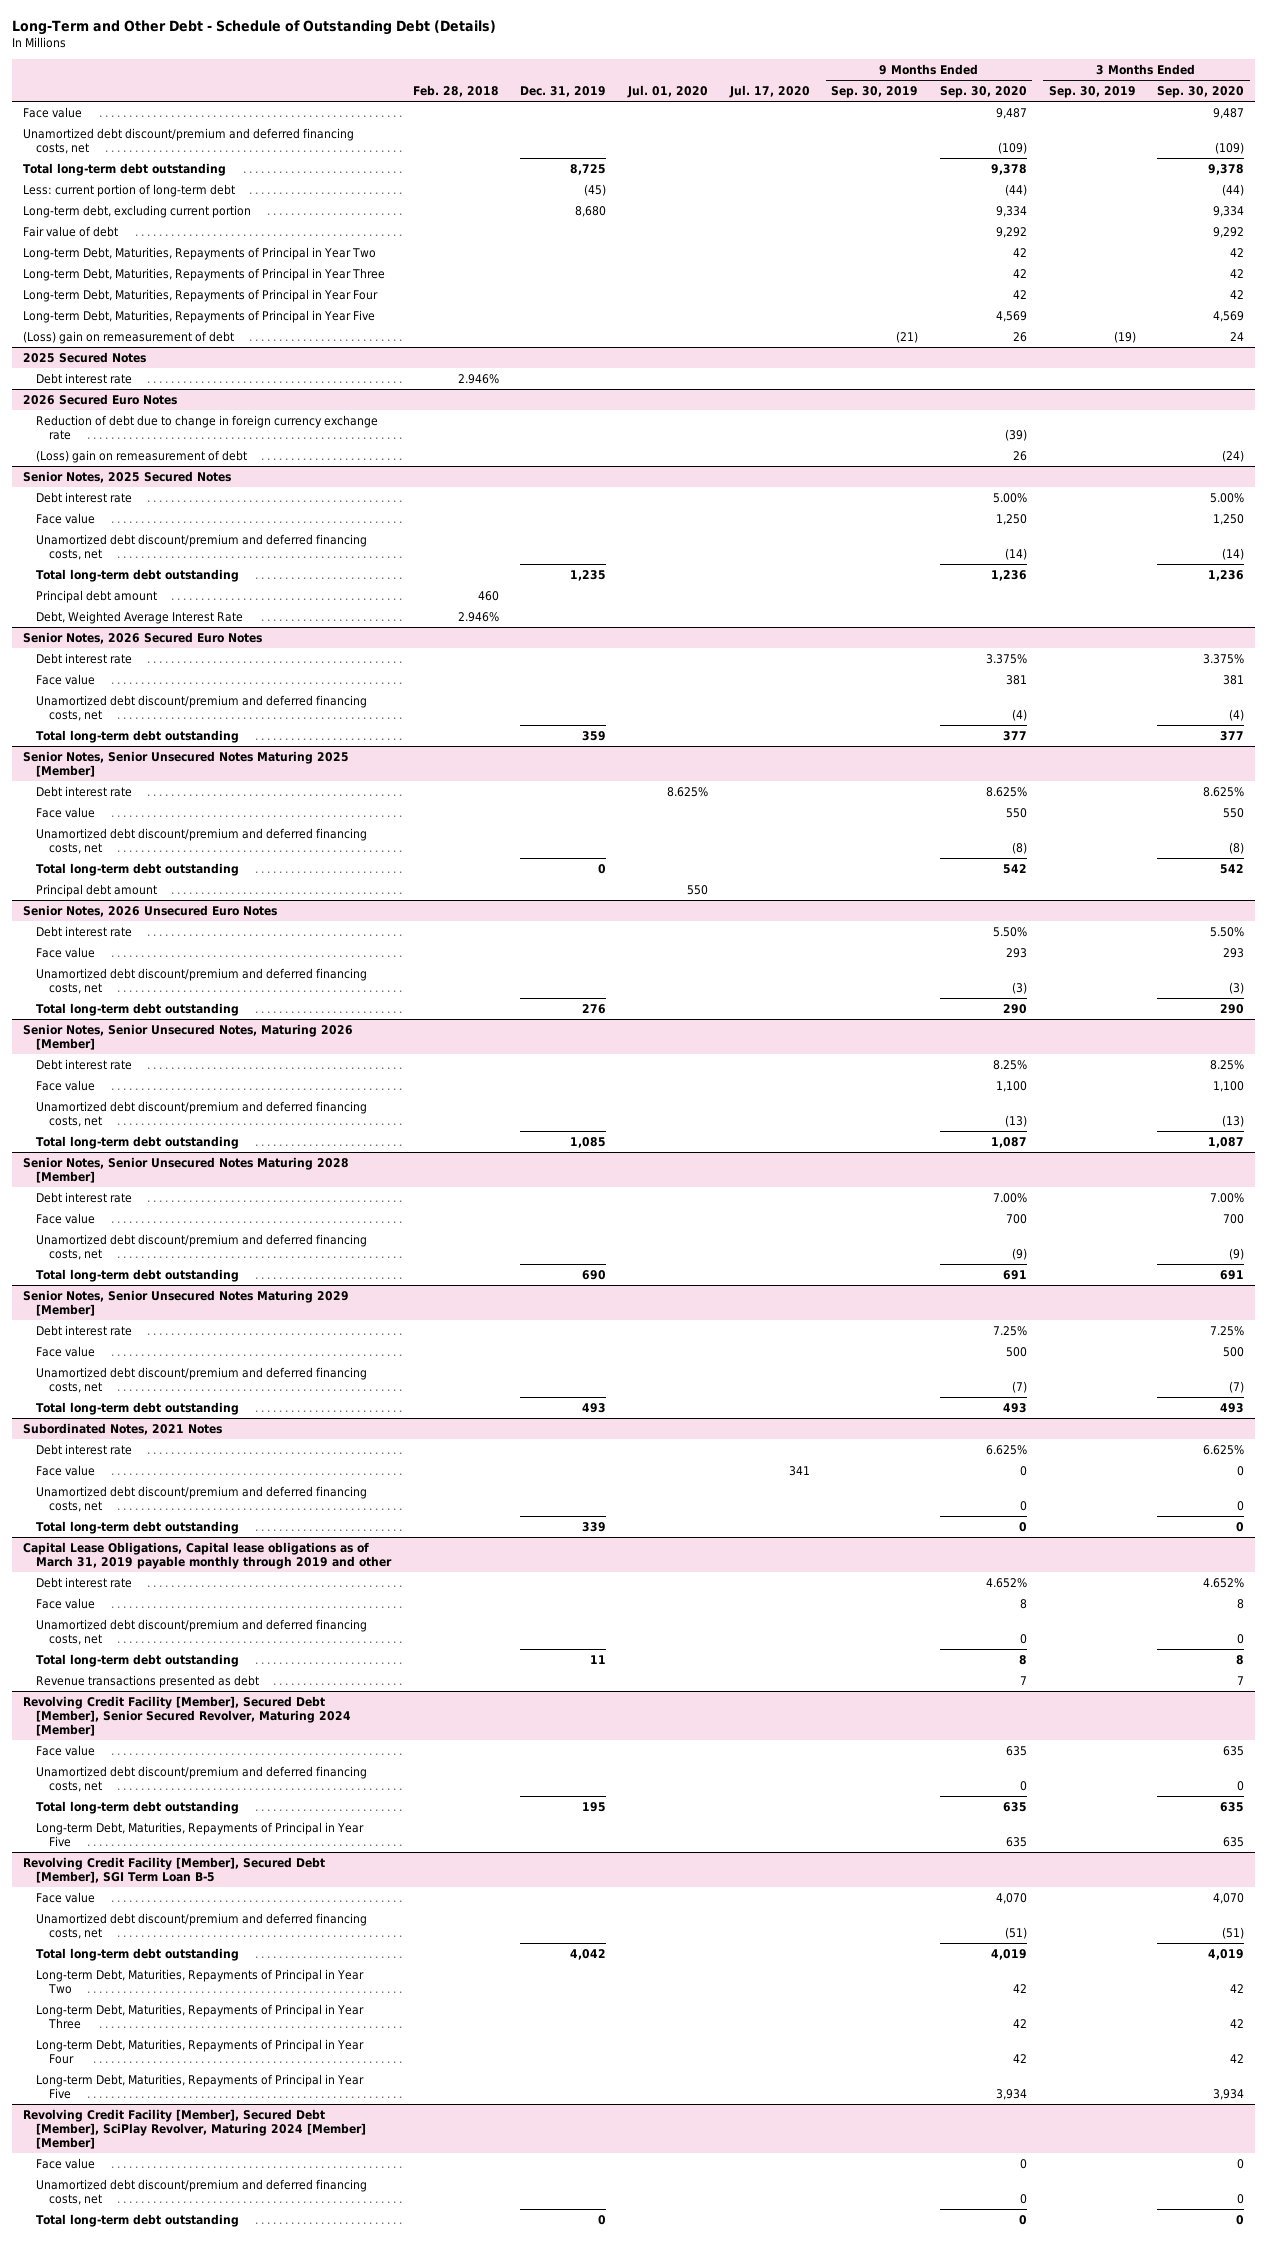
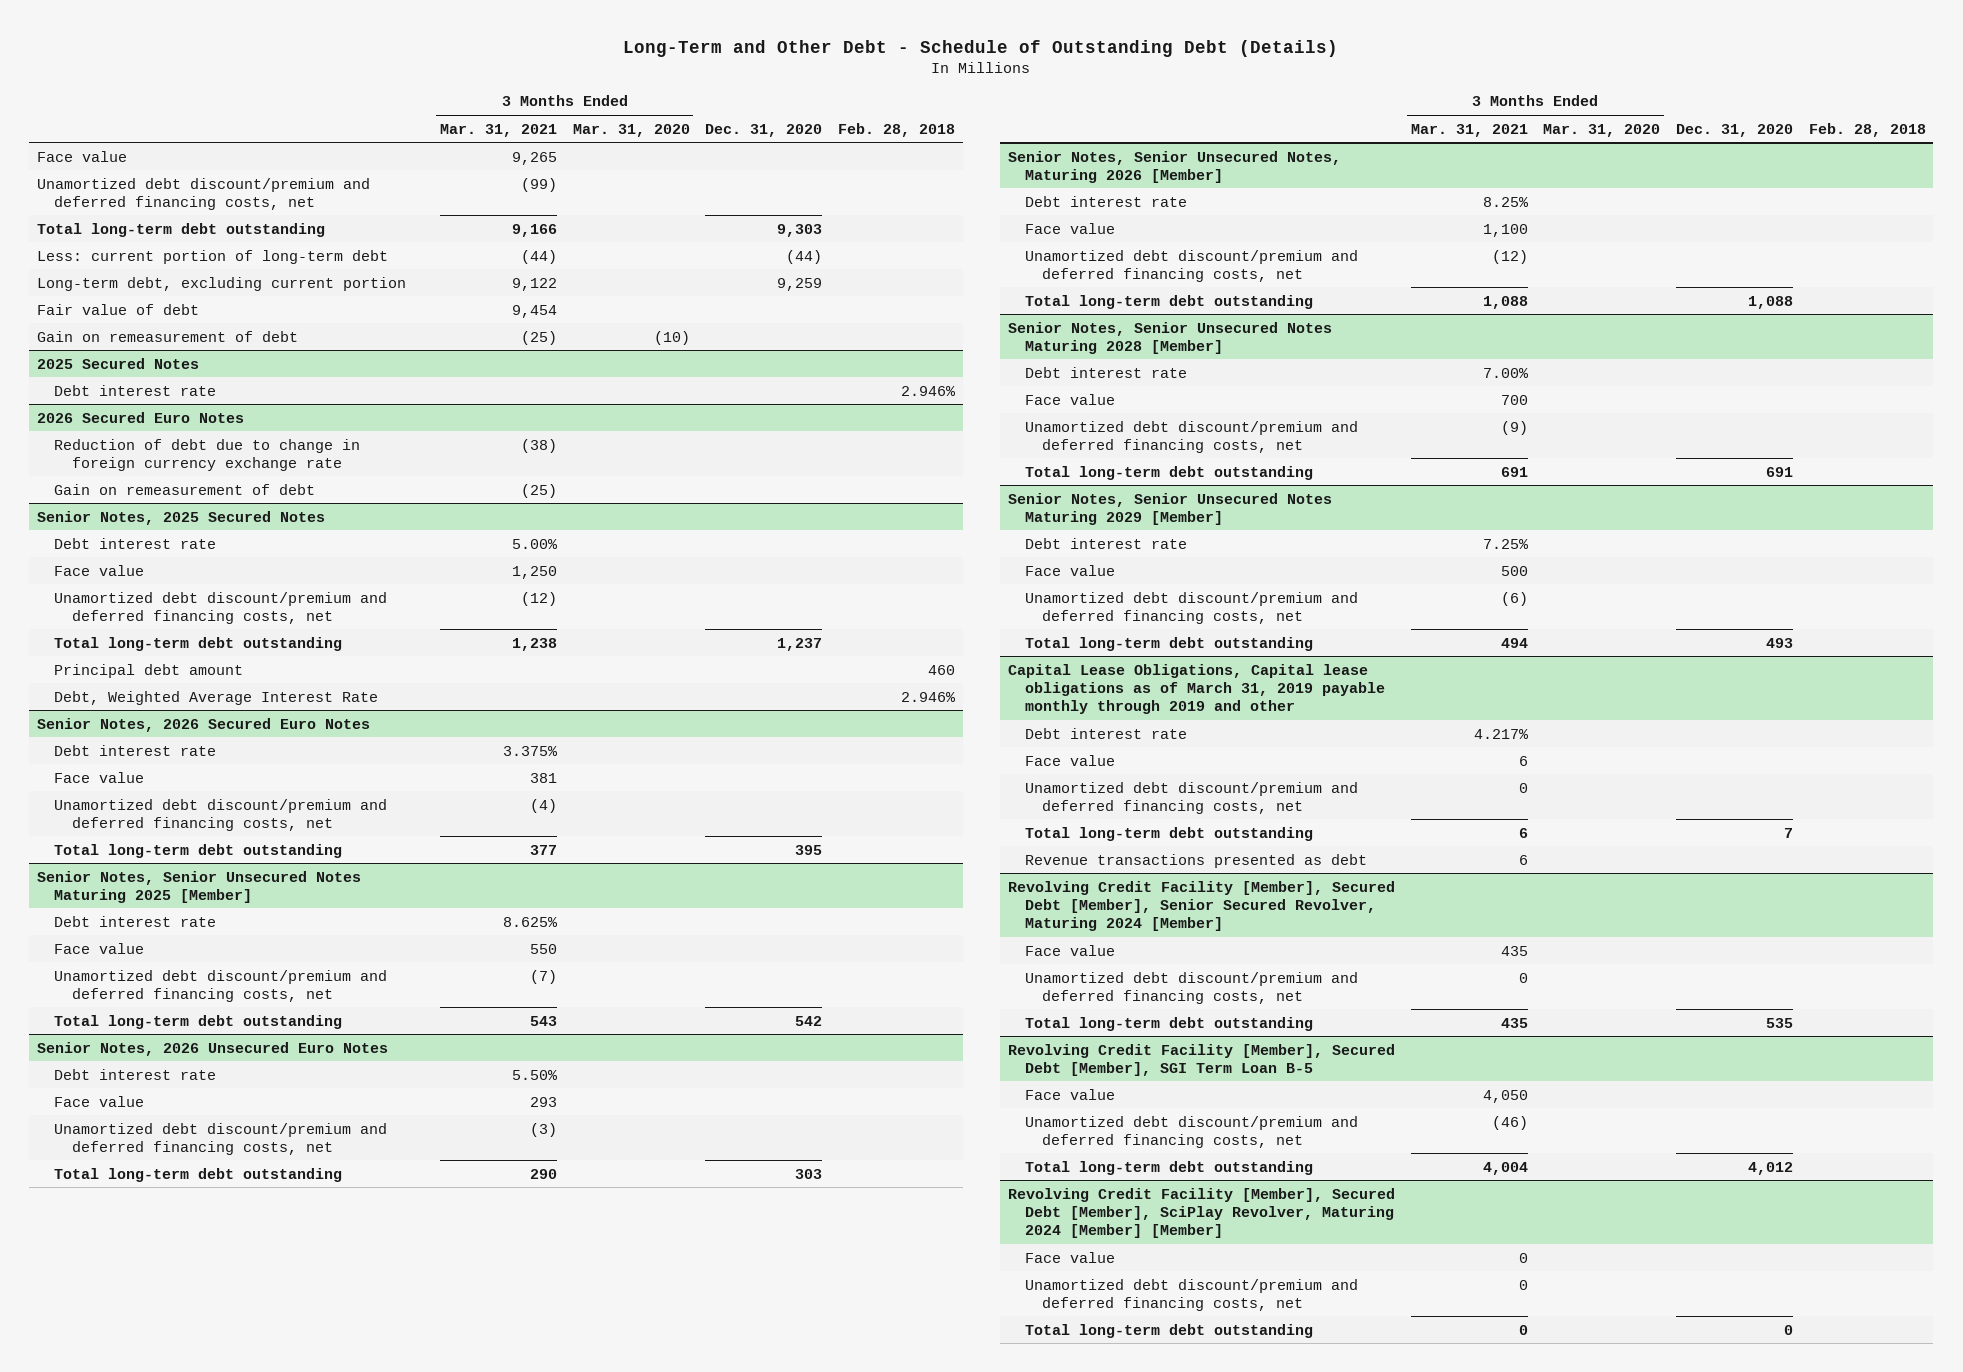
- | Feb. 28, 2018 | Dec. 31, 2019 | Jul. 01, 2020 | Jul. 17, 2020 | 9 Months Ended Sep. 30, 2019 | 9 Months Ended Sep. 30, 2020 | 3 Months Ended Sep. 30, 2019 | 3 Months Ended Sep. 30, 2020
+ | 3 Months Ended Mar. 31, 2021 | 3 Months Ended Mar. 31, 2020 | Dec. 31, 2020 | Feb. 28, 2018
- Long-term Debt, Maturities, Repayments of Principal in Year Two | | | | | | 42 | | 42
- Long-term Debt, Maturities, Repayments of Principal in Year Three | | | | | | 42 | | 42
- Long-term Debt, Maturities, Repayments of Principal in Year Four | | | | | | 42 | | 42
- Long-term Debt, Maturities, Repayments of Principal in Year Five | | | | | | 4,569 | | 4,569
- (Loss) gain on remeasurement of debt | | | | | (21) | 26 | (19) | 24
+ Gain on remeasurement of debt | (25) | (10) | |
@ 2026 Secured Euro Notes
- (Loss) gain on remeasurement of debt | | | | | | 26 | | (24)
+ Gain on remeasurement of debt | (25) | | |
@ Senior Notes, Senior Unsecured Notes Maturing 2025 [Member]
- Principal debt amount | | | 550 | | | | |
- Subordinated Notes, 2021 Notes
- Debt interest rate | | | | | | 6.625% | | 6.625%
- Face value | | | | 341 | | 0 | | 0
- Unamortized debt discount/premium and deferred financing costs, net | | | | | | 0 | | 0
- Total long-term debt outstanding | | 339 | | | | 0 | | 0
@ Revolving Credit Facility [Member], Secured Debt [Member], Senior Secured Revolver, Maturing 2024 [Member]
- Long-term Debt, Maturities, Repayments of Principal in Year Five | | | | | | 635 | | 635
@ Revolving Credit Facility [Member], Secured Debt [Member], SGI Term Loan B-5
- Long-term Debt, Maturities, Repayments of Principal in Year Two | | | | | | 42 | | 42
- Long-term Debt, Maturities, Repayments of Principal in Year Three | | | | | | 42 | | 42
- Long-term Debt, Maturities, Repayments of Principal in Year Four | | | | | | 42 | | 42
- Long-term Debt, Maturities, Repayments of Principal in Year Five | | | | | | 3,934 | | 3,934

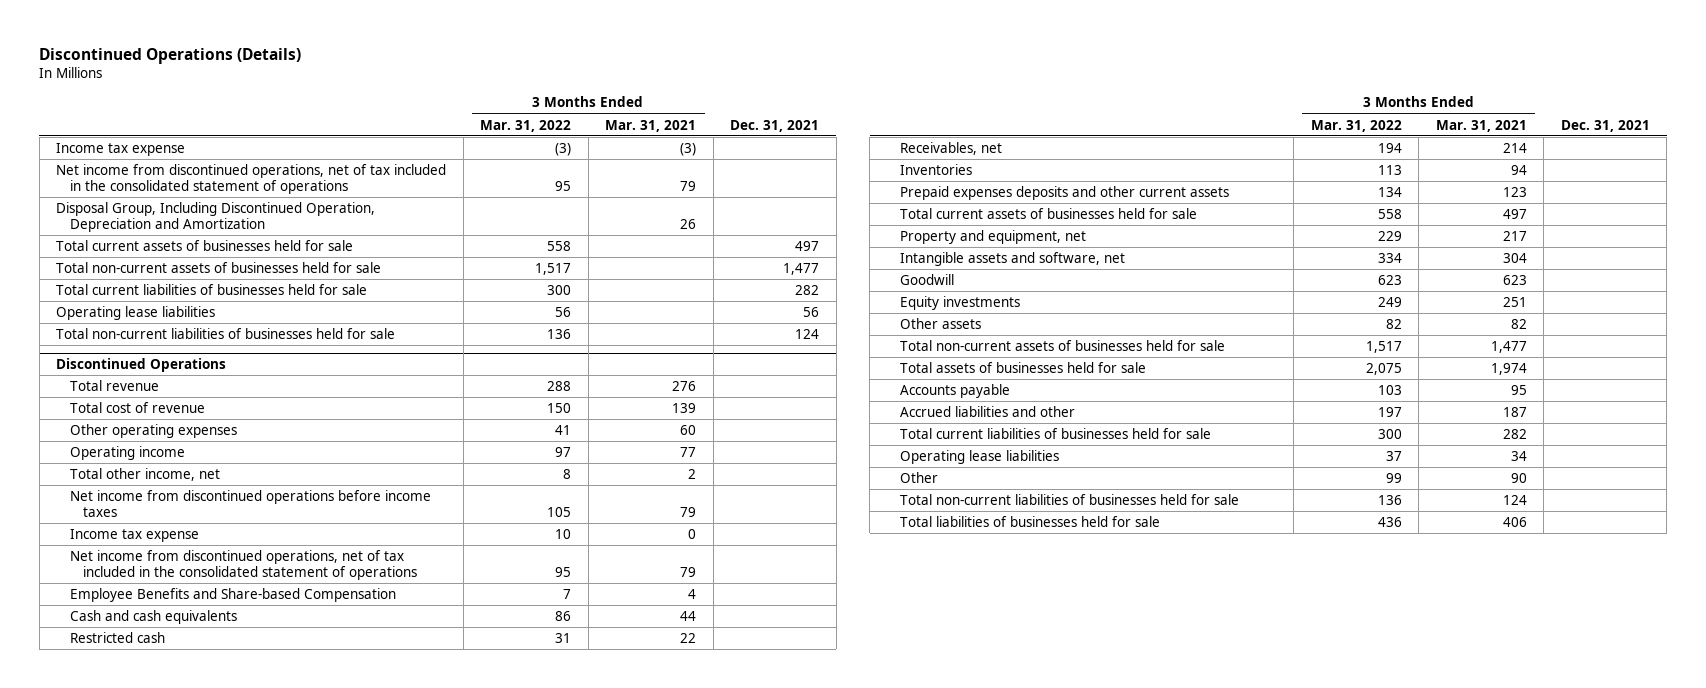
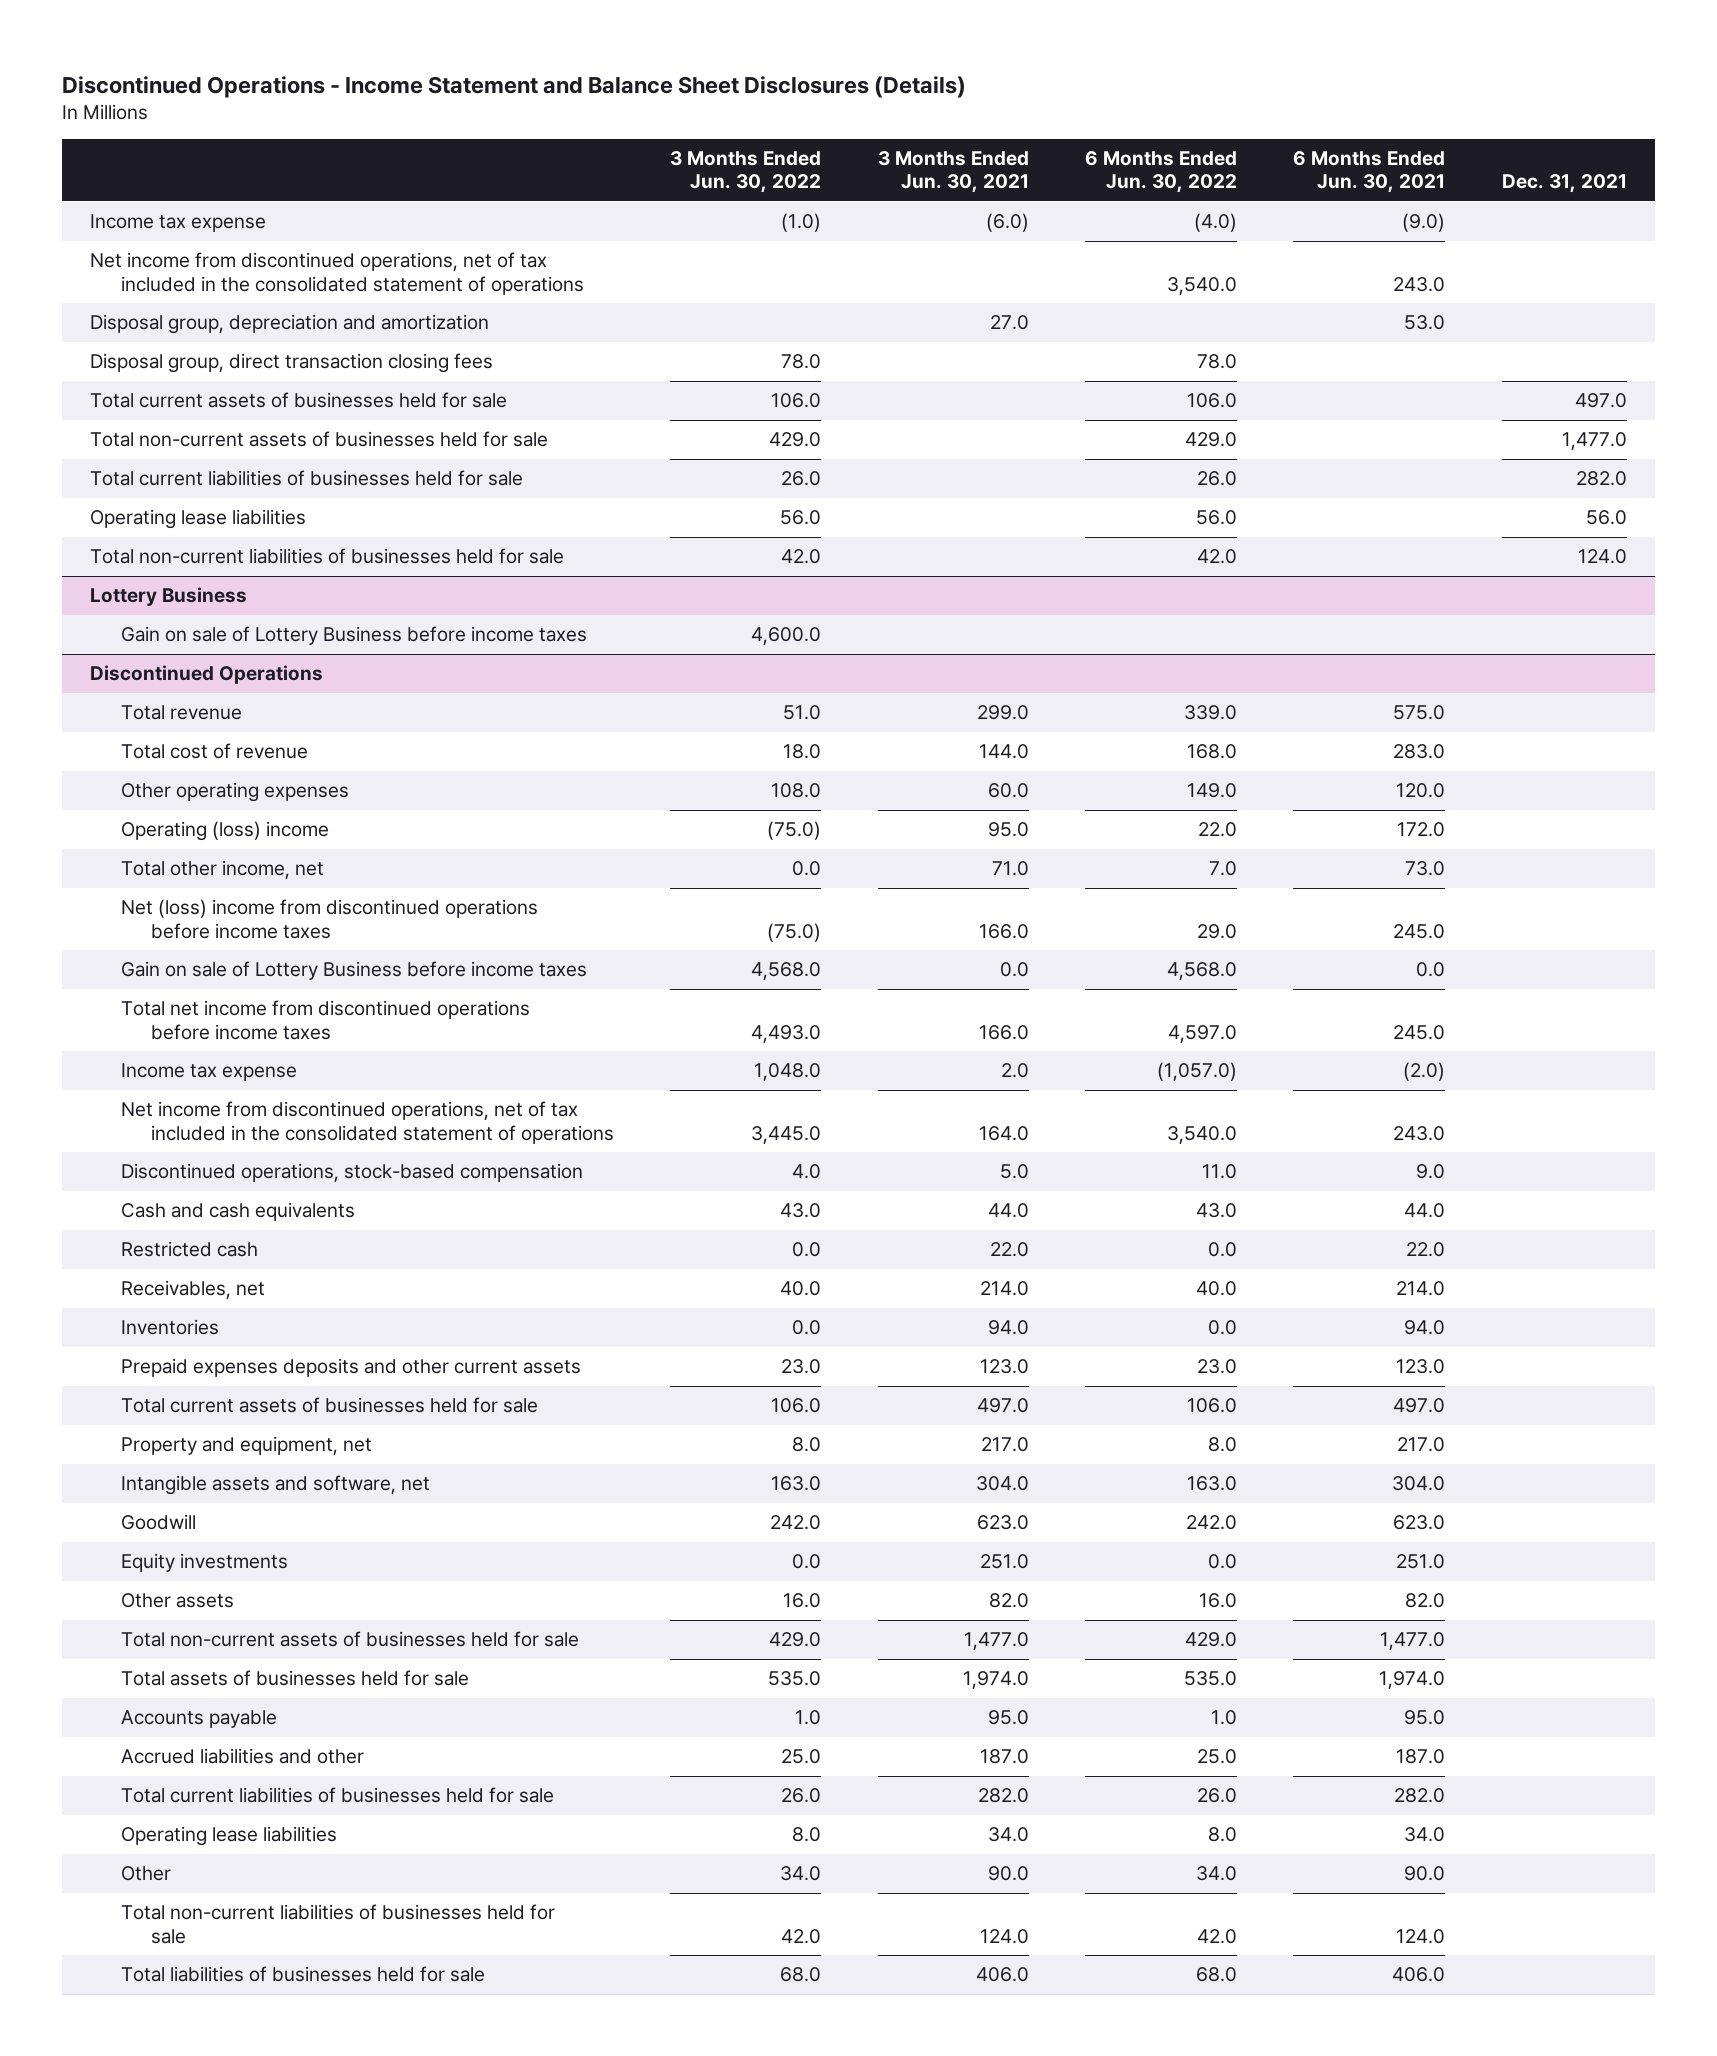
- Discontinued Operations (Details)
+ Discontinued Operations - Income Statement and Balance Sheet Disclosures (Details)
- | 3 Months Ended Mar. 31, 2022 | 3 Months Ended Mar. 31, 2021 | Dec. 31, 2021
+ | 3 Months Ended Jun. 30, 2022 | 3 Months Ended Jun. 30, 2021 | 6 Months Ended Jun. 30, 2022 | 6 Months Ended Jun. 30, 2021 | Dec. 31, 2021
- Disposal Group, Including Discontinued Operation, Depreciation and Amortization | | 26 |
- Total current assets of businesses held for sale | 558 | | 497
- Total non-current assets of businesses held for sale | 1,517 | | 1,477
- Total current liabilities of businesses held for sale | 300 | | 282
- Operating lease liabilities | 56 | | 56
- Total non-current liabilities of businesses held for sale | 136 | | 124
+ Disposal group, depreciation and amortization | | 27.0 | | 53.0 |
+ Disposal group, direct transaction closing fees | 78.0 | | 78.0 | |
+ Total current assets of businesses held for sale | 106.0 | | 106.0 | | 497.0
+ Total non-current assets of businesses held for sale | 429.0 | | 429.0 | | 1,477.0
+ Total current liabilities of businesses held for sale | 26.0 | | 26.0 | | 282.0
+ Operating lease liabilities | 56.0 | | 56.0 | | 56.0
+ Total non-current liabilities of businesses held for sale | 42.0 | | 42.0 | | 124.0
+ Lottery Business
+ Gain on sale of Lottery Business before income taxes | 4,600.0 | | | |
@ Discontinued Operations
- Operating income | 97 | 77 |
+ Operating (loss) income | (75.0) | 95.0 | 22.0 | 172.0 |
- Net income from discontinued operations before income taxes | 105 | 79 |
+ Net (loss) income from discontinued operations before income taxes | (75.0) | 166.0 | 29.0 | 245.0 |
+ Gain on sale of Lottery Business before income taxes | 4,568.0 | 0.0 | 4,568.0 | 0.0 |
+ Total net income from discontinued operations before income taxes | 4,493.0 | 166.0 | 4,597.0 | 245.0 |
- Employee Benefits and Share-based Compensation | 7 | 4 |
+ Discontinued operations, stock-based compensation | 4.0 | 5.0 | 11.0 | 9.0 |

